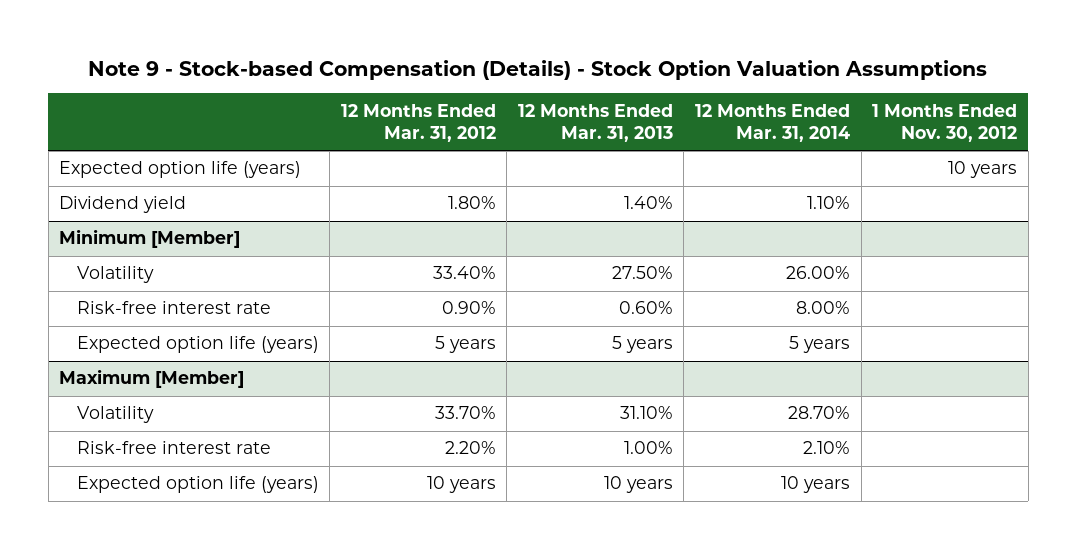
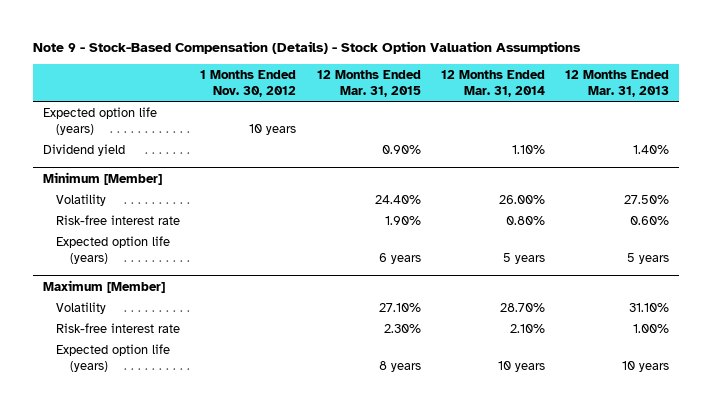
- Note 9 - Stock-based Compensation (Details) - Stock Option Valuation Assumptions
+ Note 9 - Stock-Based Compensation (Details) - Stock Option Valuation Assumptions
- | 12 Months Ended Mar. 31, 2012 | 12 Months Ended Mar. 31, 2013 | 12 Months Ended Mar. 31, 2014 | 1 Months Ended Nov. 30, 2012
+ | 1 Months Ended Nov. 30, 2012 | 12 Months Ended Mar. 31, 2015 | 12 Months Ended Mar. 31, 2014 | 12 Months Ended Mar. 31, 2013
@ Minimum [Member]
- Risk-free interest rate | 0.90% | 0.60% | 8.00% |
+ Risk-free interest rate | | 1.90% | 0.80% | 0.60%

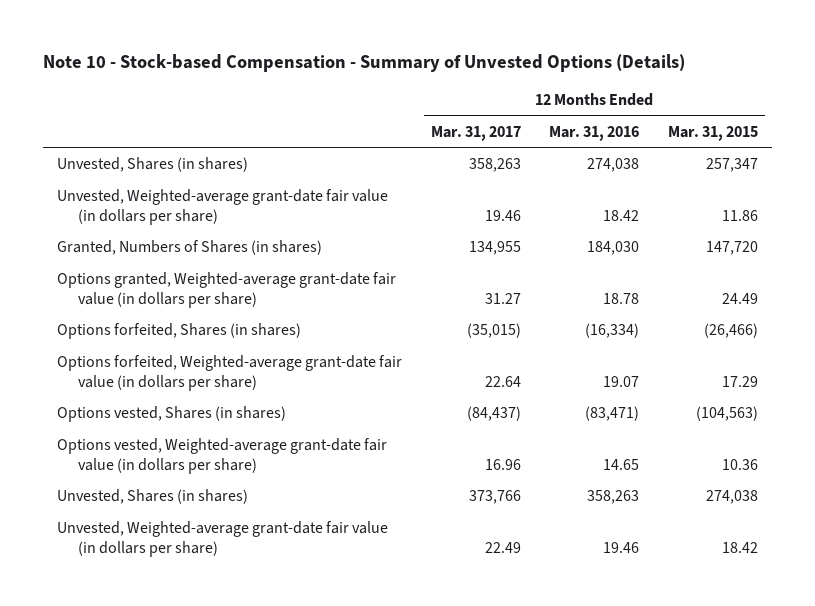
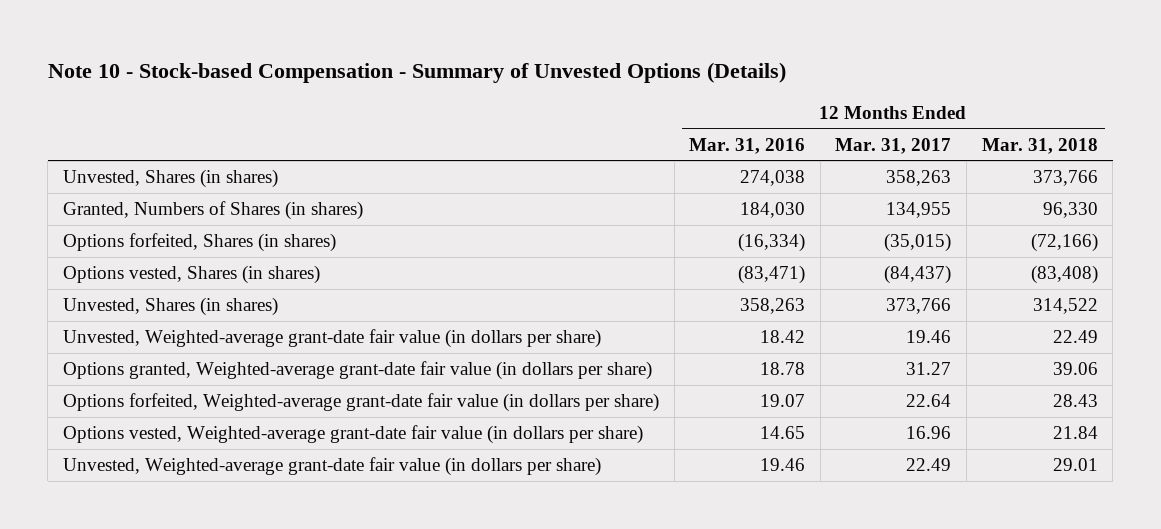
- | 12 Months Ended Mar. 31, 2017 | 12 Months Ended Mar. 31, 2016 | 12 Months Ended Mar. 31, 2015
+ | 12 Months Ended Mar. 31, 2016 | 12 Months Ended Mar. 31, 2017 | 12 Months Ended Mar. 31, 2018
moved down: Unvested, Weighted-average grant-date fair value (in dollars per share) | 18.42 | 19.46 | 22.49
moved down: Options granted, Weighted-average grant-date fair value (in dollars per share) | 18.78 | 31.27 | 39.06
moved down: Options forfeited, Weighted-average grant-date fair value (in dollars per share) | 19.07 | 22.64 | 28.43
moved down: Options vested, Weighted-average grant-date fair value (in dollars per share) | 14.65 | 16.96 | 21.84

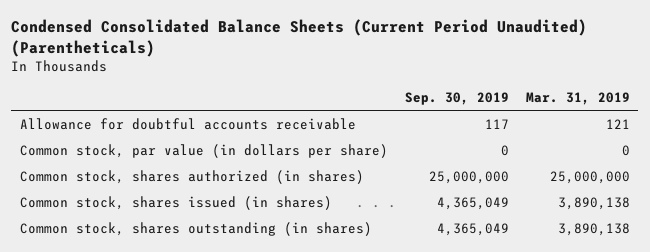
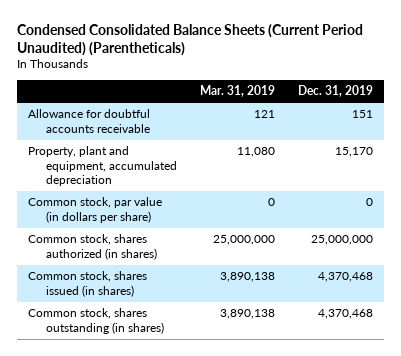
- | Sep. 30, 2019 | Mar. 31, 2019
+ | Mar. 31, 2019 | Dec. 31, 2019
+ Property, plant and equipment, accumulated depreciation | 11,080 | 15,170

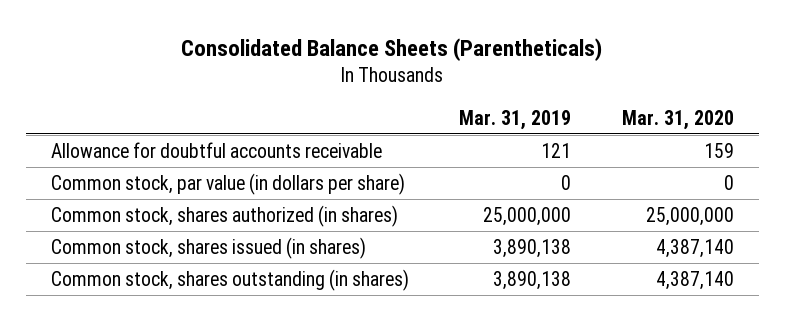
- Condensed Consolidated Balance Sheets (Current Period Unaudited) (Parentheticals)
+ Consolidated Balance Sheets (Parentheticals)
- | Mar. 31, 2019 | Dec. 31, 2019
+ | Mar. 31, 2019 | Mar. 31, 2020
- Property, plant and equipment, accumulated depreciation | 11,080 | 15,170

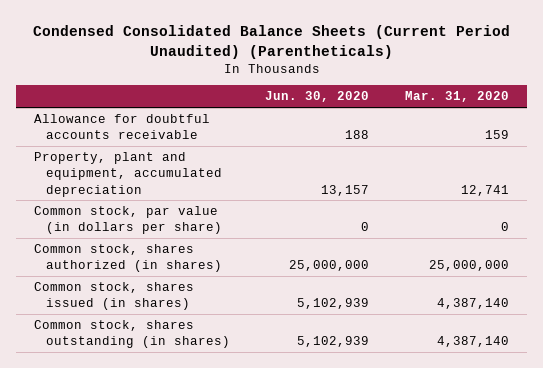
- Consolidated Balance Sheets (Parentheticals)
+ Condensed Consolidated Balance Sheets (Current Period Unaudited) (Parentheticals)
- | Mar. 31, 2019 | Mar. 31, 2020
+ | Jun. 30, 2020 | Mar. 31, 2020
+ Property, plant and equipment, accumulated depreciation | 13,157 | 12,741

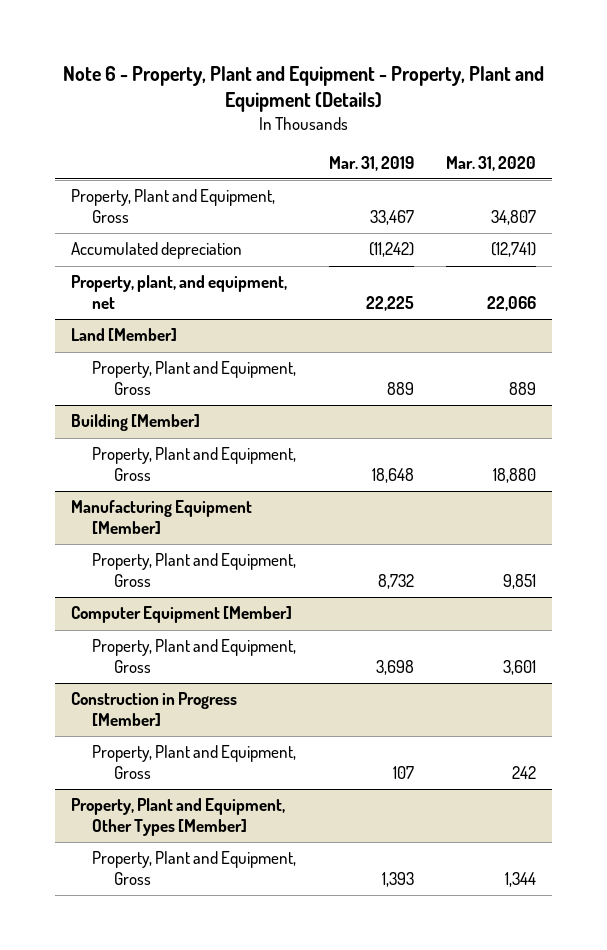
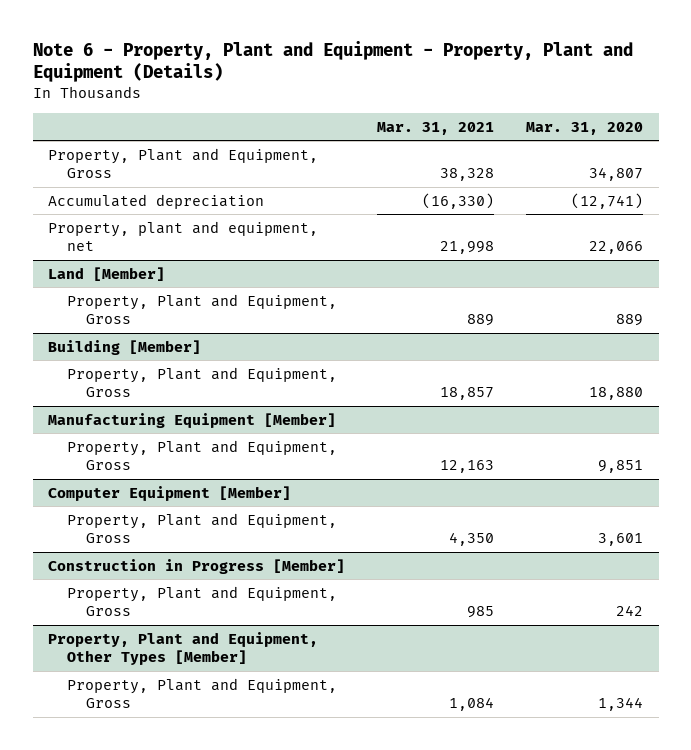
- | Mar. 31, 2019 | Mar. 31, 2020
+ | Mar. 31, 2021 | Mar. 31, 2020
- Property, plant, and equipment, net | 22,225 | 22,066
+ Property, plant and equipment, net | 21,998 | 22,066

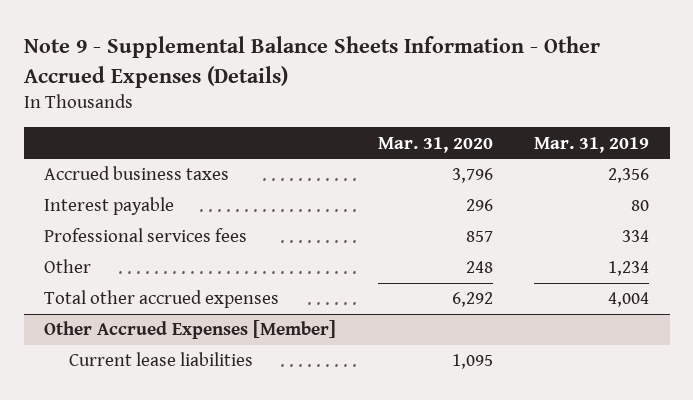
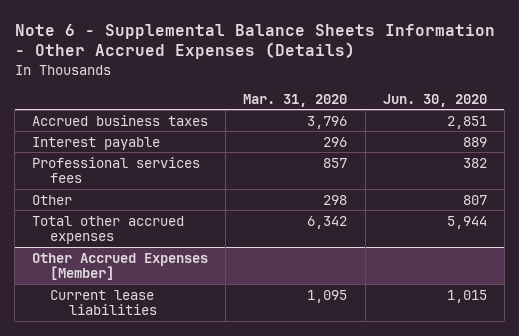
- Note 9 - Supplemental Balance Sheets Information - Other Accrued Expenses (Details)
+ Note 6 - Supplemental Balance Sheets Information - Other Accrued Expenses (Details)
- | Mar. 31, 2020 | Mar. 31, 2019
+ | Mar. 31, 2020 | Jun. 30, 2020
- Other | 248 | 1,234
- Total other accrued expenses | 6,292 | 4,004
+ Other | 298 | 807
+ Total other accrued expenses | 6,342 | 5,944

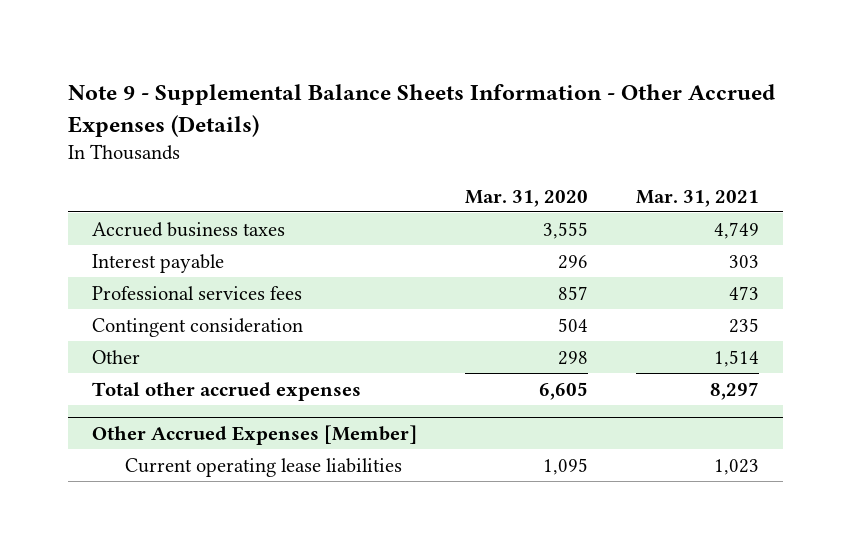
- Note 6 - Supplemental Balance Sheets Information - Other Accrued Expenses (Details)
+ Note 9 - Supplemental Balance Sheets Information - Other Accrued Expenses (Details)
- | Mar. 31, 2020 | Jun. 30, 2020
+ | Mar. 31, 2020 | Mar. 31, 2021
- Accrued business taxes | 3,796 | 2,851
+ Accrued business taxes | 3,555 | 4,749
+ Contingent consideration | 504 | 235
- Total other accrued expenses | 6,342 | 5,944
+ Total other accrued expenses | 6,605 | 8,297
@ Other Accrued Expenses [Member]
- Current lease liabilities | 1,095 | 1,015
+ Current operating lease liabilities | 1,095 | 1,023

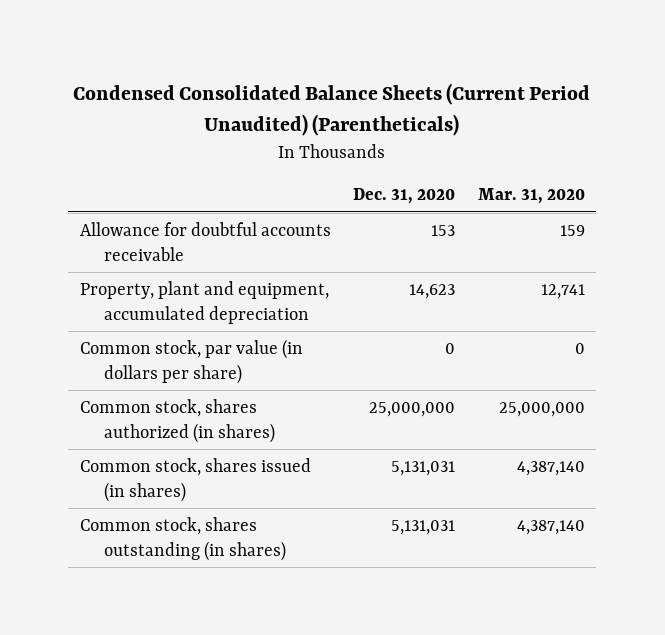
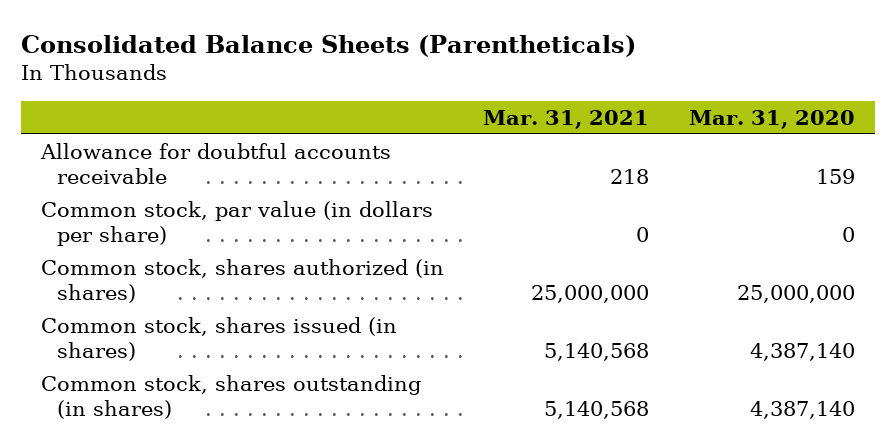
- Condensed Consolidated Balance Sheets (Current Period Unaudited) (Parentheticals)
+ Consolidated Balance Sheets (Parentheticals)
- | Dec. 31, 2020 | Mar. 31, 2020
+ | Mar. 31, 2021 | Mar. 31, 2020
- Property, plant and equipment, accumulated depreciation | 14,623 | 12,741

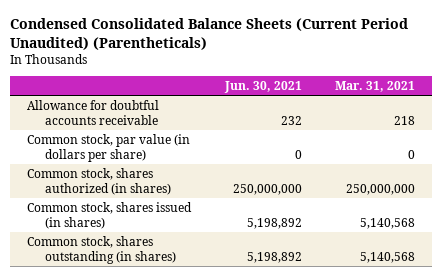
- Consolidated Balance Sheets (Parentheticals)
+ Condensed Consolidated Balance Sheets (Current Period Unaudited) (Parentheticals)
- | Mar. 31, 2021 | Mar. 31, 2020
+ | Jun. 30, 2021 | Mar. 31, 2021
- Common stock, shares authorized (in shares) | 25,000,000 | 25,000,000
+ Common stock, shares authorized (in shares) | 250,000,000 | 250,000,000

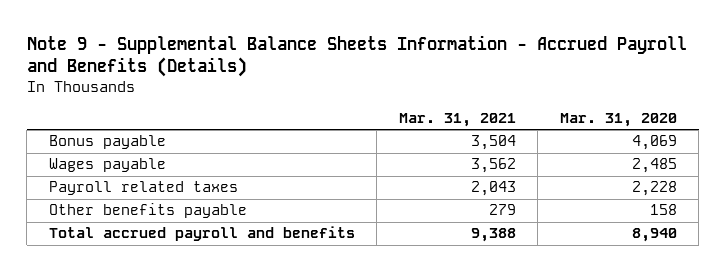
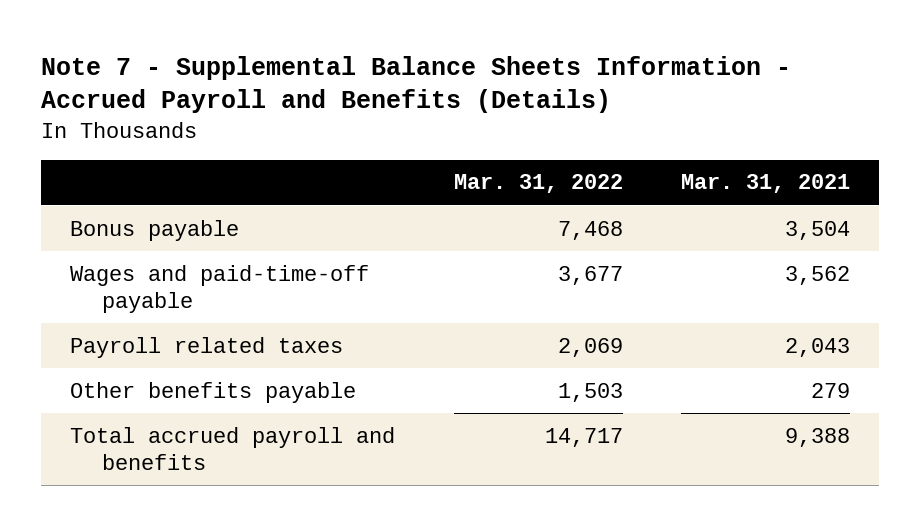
- Note 9 - Supplemental Balance Sheets Information - Accrued Payroll and Benefits (Details)
+ Note 7 - Supplemental Balance Sheets Information - Accrued Payroll and Benefits (Details)
- | Mar. 31, 2021 | Mar. 31, 2020
+ | Mar. 31, 2022 | Mar. 31, 2021
- Wages payable | 3,562 | 2,485
+ Wages and paid-time-off payable | 3,677 | 3,562

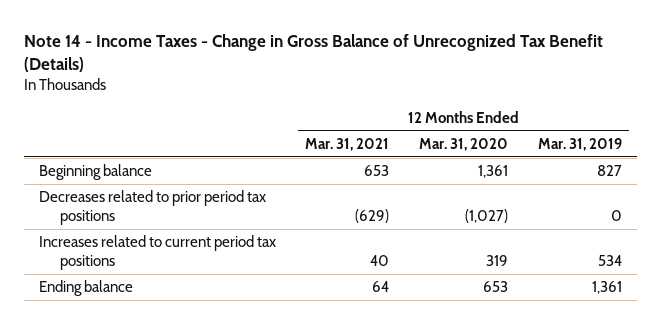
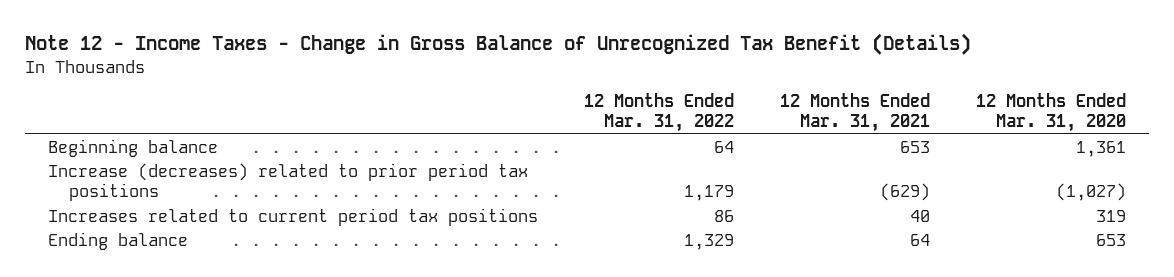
- Note 14 - Income Taxes - Change in Gross Balance of Unrecognized Tax Benefit (Details)
+ Note 12 - Income Taxes - Change in Gross Balance of Unrecognized Tax Benefit (Details)
- | 12 Months Ended Mar. 31, 2021 | 12 Months Ended Mar. 31, 2020 | 12 Months Ended Mar. 31, 2019
+ | 12 Months Ended Mar. 31, 2022 | 12 Months Ended Mar. 31, 2021 | 12 Months Ended Mar. 31, 2020
- Decreases related to prior period tax positions | (629) | (1,027) | 0
+ Increase (decreases) related to prior period tax positions | 1,179 | (629) | (1,027)

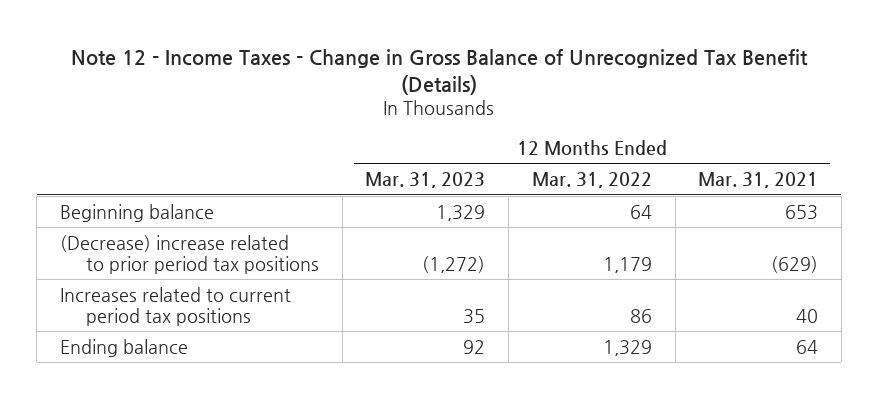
- | 12 Months Ended Mar. 31, 2022 | 12 Months Ended Mar. 31, 2021 | 12 Months Ended Mar. 31, 2020
+ | 12 Months Ended Mar. 31, 2023 | 12 Months Ended Mar. 31, 2022 | 12 Months Ended Mar. 31, 2021
- Increase (decreases) related to prior period tax positions | 1,179 | (629) | (1,027)
+ (Decrease) increase related to prior period tax positions | (1,272) | 1,179 | (629)

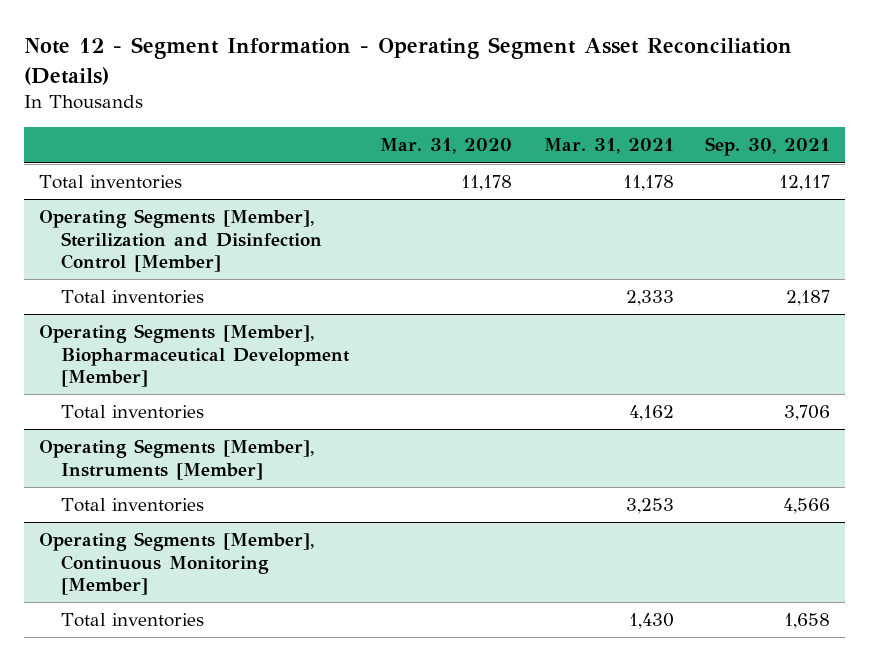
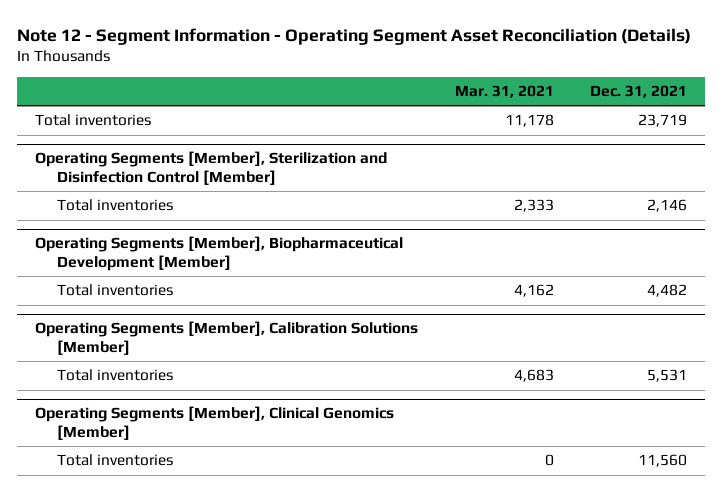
- | Mar. 31, 2020 | Mar. 31, 2021 | Sep. 30, 2021
+ | Mar. 31, 2021 | Dec. 31, 2021
- Operating Segments [Member], Instruments [Member]
- Total inventories | | 3,253 | 4,566
- Operating Segments [Member], Continuous Monitoring [Member]
- Total inventories | | 1,430 | 1,658
+ Operating Segments [Member], Calibration Solutions [Member]
+ Total inventories | 4,683 | 5,531
+ Operating Segments [Member], Clinical Genomics [Member]
+ Total inventories | 0 | 11,560

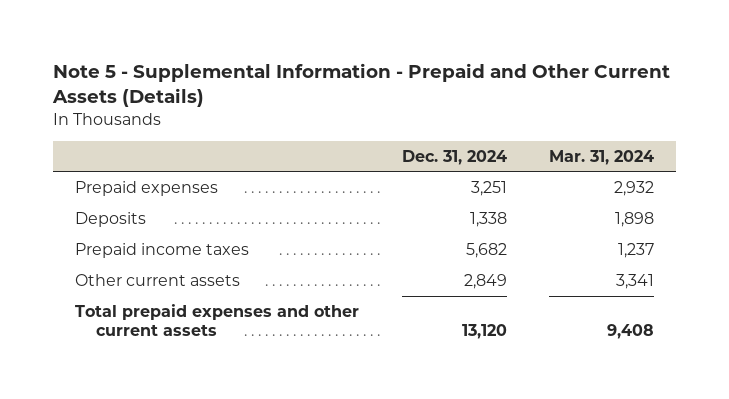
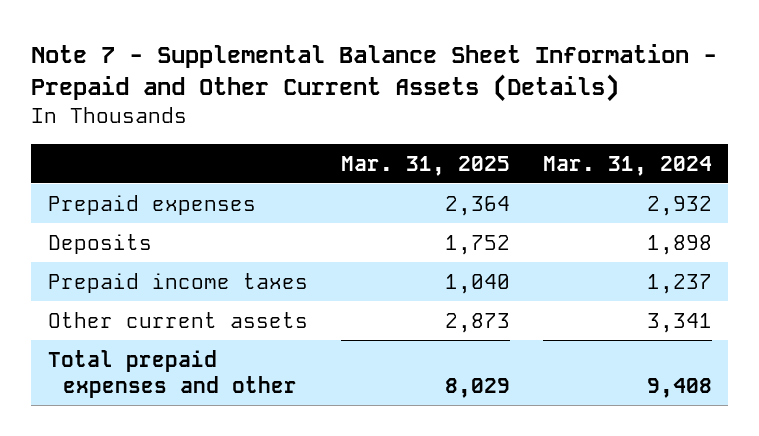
- Note 5 - Supplemental Information - Prepaid and Other Current Assets (Details)
+ Note 7 - Supplemental Balance Sheet Information - Prepaid and Other Current Assets (Details)
- | Dec. 31, 2024 | Mar. 31, 2024
+ | Mar. 31, 2025 | Mar. 31, 2024
- Total prepaid expenses and other current assets | 13,120 | 9,408
+ Total prepaid expenses and other | 8,029 | 9,408

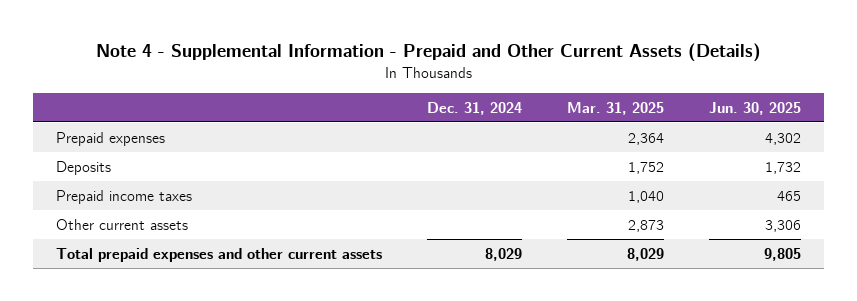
- Note 7 - Supplemental Balance Sheet Information - Prepaid and Other Current Assets (Details)
+ Note 4 - Supplemental Information - Prepaid and Other Current Assets (Details)
- | Mar. 31, 2025 | Mar. 31, 2024
+ | Dec. 31, 2024 | Mar. 31, 2025 | Jun. 30, 2025
- Total prepaid expenses and other | 8,029 | 9,408
+ Total prepaid expenses and other current assets | 8,029 | 8,029 | 9,805

